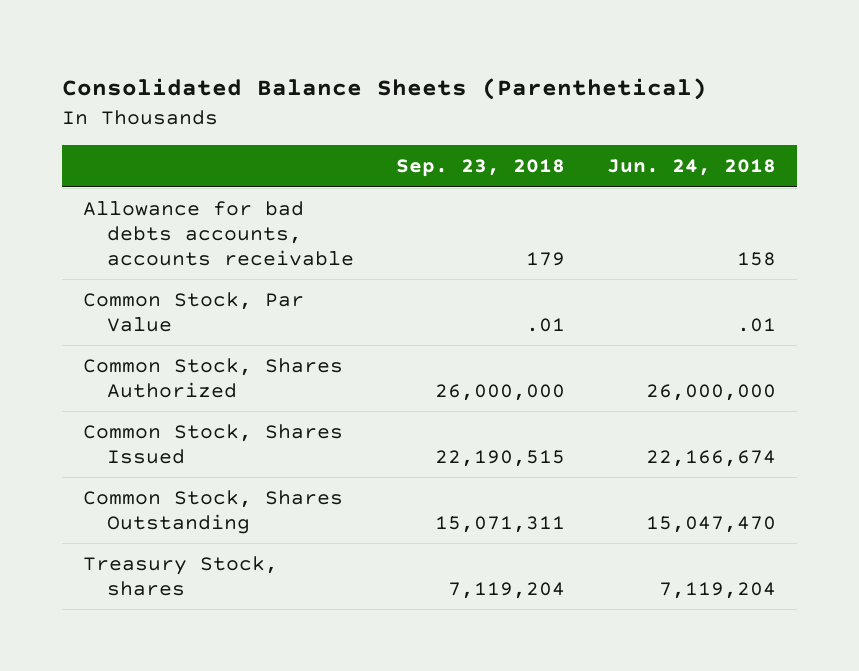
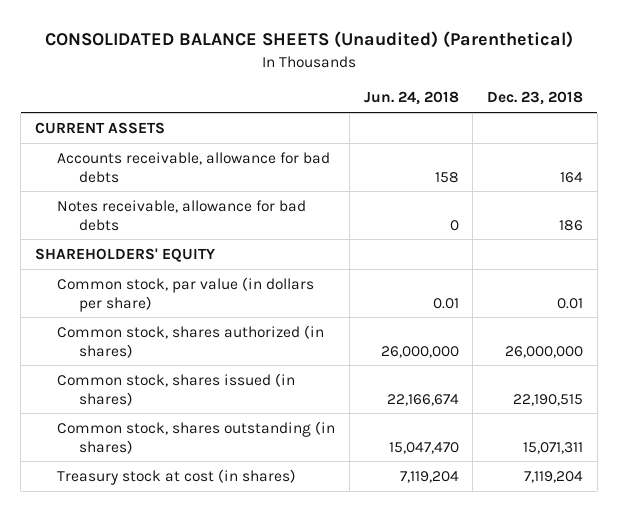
- Consolidated Balance Sheets (Parenthetical)
+ CONSOLIDATED BALANCE SHEETS (Unaudited) (Parenthetical)
- | Sep. 23, 2018 | Jun. 24, 2018
+ | Jun. 24, 2018 | Dec. 23, 2018
- Allowance for bad debts accounts, accounts receivable | 179 | 158
- Common Stock, Par Value | .01 | .01
- Common Stock, Shares Authorized | 26,000,000 | 26,000,000
- Common Stock, Shares Issued | 22,190,515 | 22,166,674
- Common Stock, Shares Outstanding | 15,071,311 | 15,047,470
- Treasury Stock, shares | 7,119,204 | 7,119,204
+ CURRENT ASSETS
+ Accounts receivable, allowance for bad debts | 158 | 164
+ Notes receivable, allowance for bad debts | 0 | 186
+ SHAREHOLDERS' EQUITY
+ Common stock, par value (in dollars per share) | 0.01 | 0.01
+ Common stock, shares authorized (in shares) | 26,000,000 | 26,000,000
+ Common stock, shares issued (in shares) | 22,166,674 | 22,190,515
+ Common stock, shares outstanding (in shares) | 15,047,470 | 15,071,311
+ Treasury stock at cost (in shares) | 7,119,204 | 7,119,204

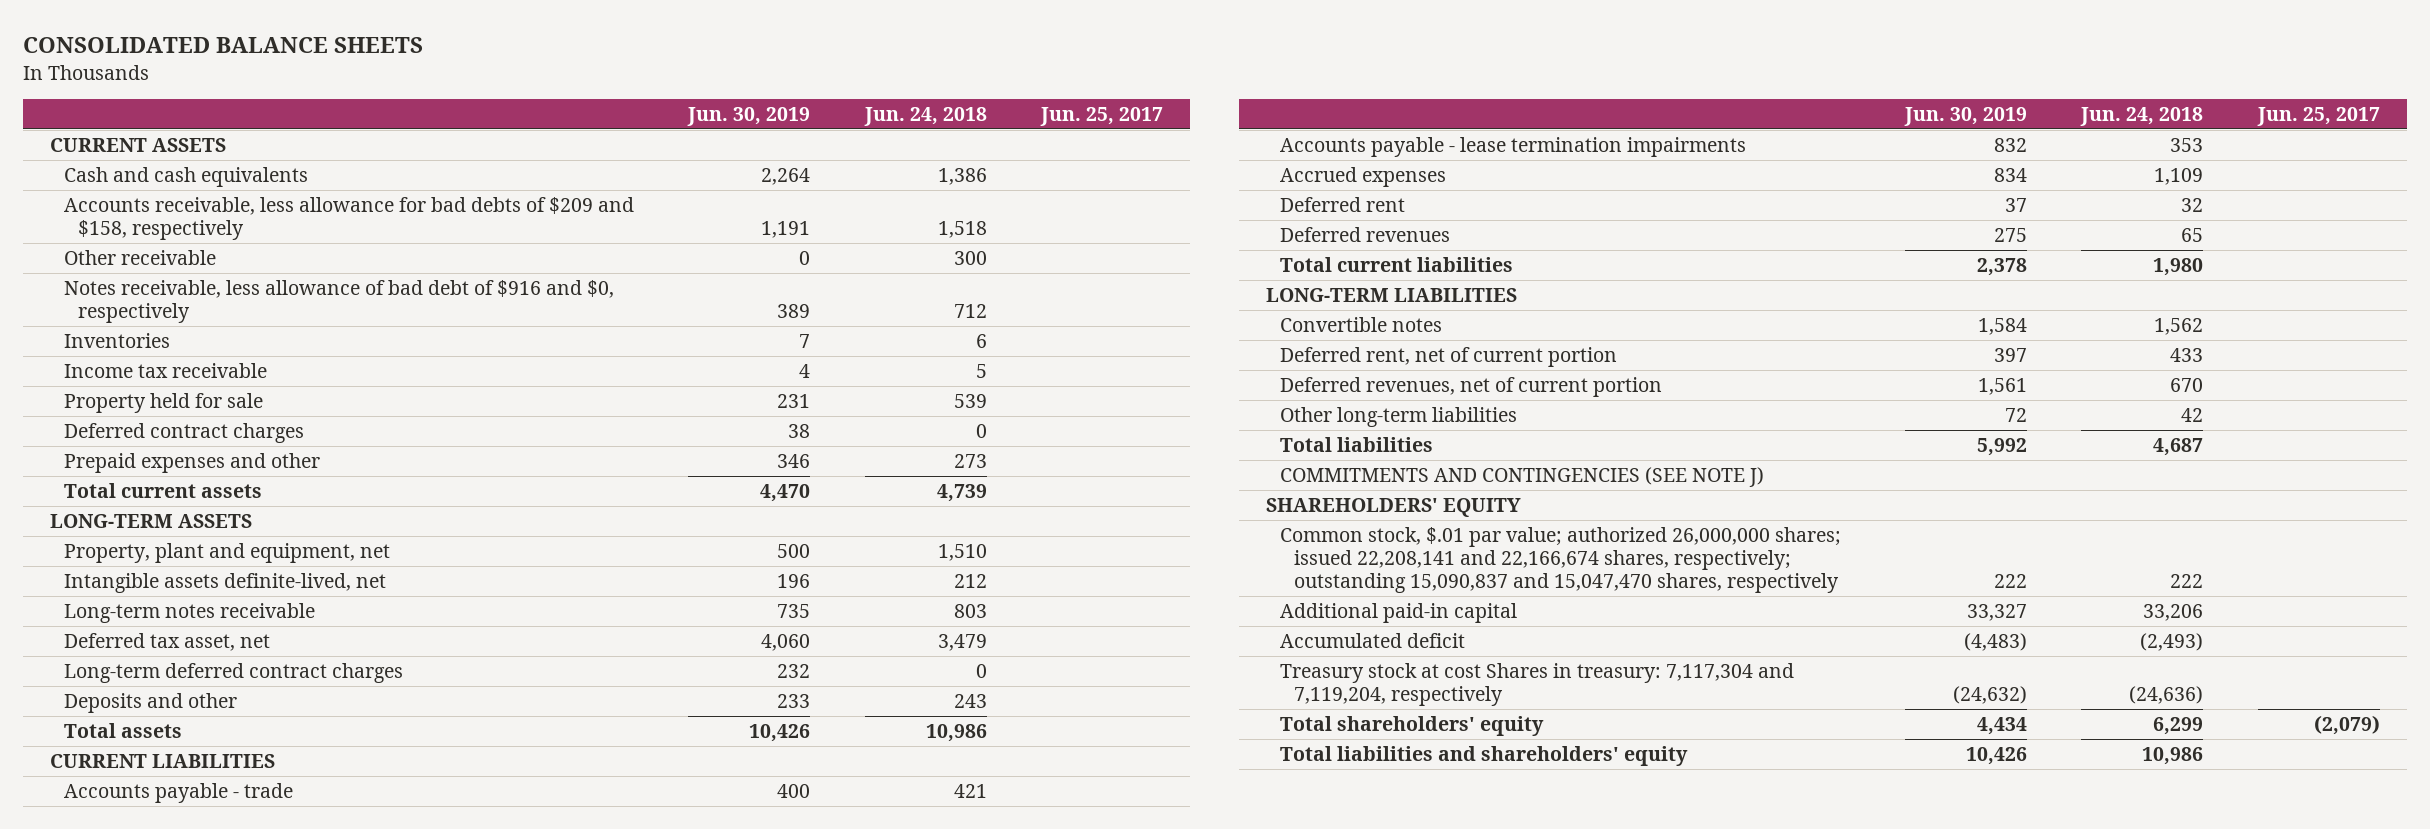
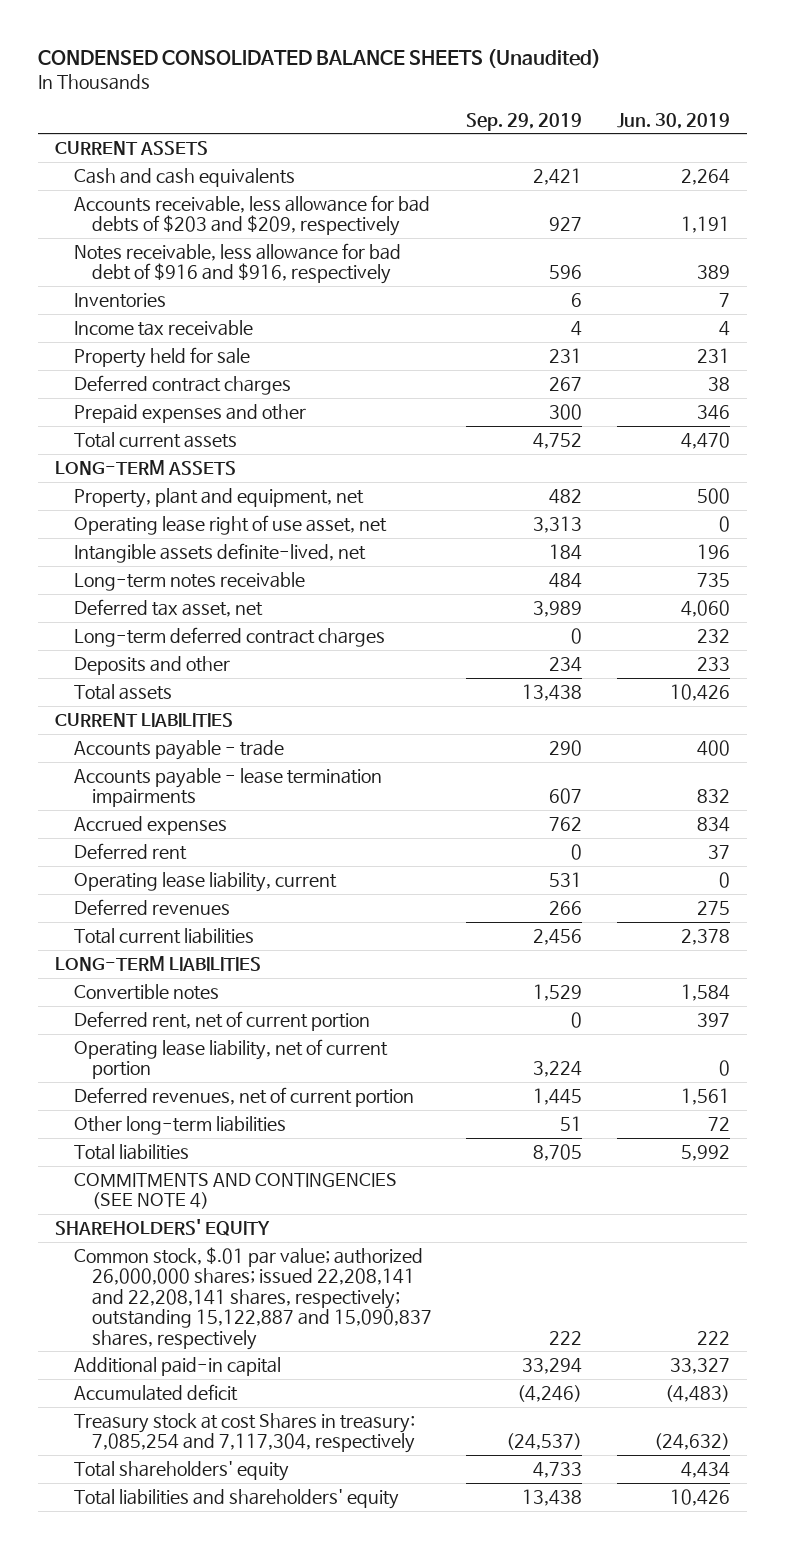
- CONSOLIDATED BALANCE SHEETS
+ CONDENSED CONSOLIDATED BALANCE SHEETS (Unaudited)
- | Jun. 30, 2019 | Jun. 24, 2018 | Jun. 25, 2017
+ | Sep. 29, 2019 | Jun. 30, 2019
- Accounts receivable, less allowance for bad debts of $209 and $158, respectively | 1,191 | 1,518 |
- Other receivable | 0 | 300 |
- Notes receivable, less allowance of bad debt of $916 and $0, respectively | 389 | 712 |
+ Accounts receivable, less allowance for bad debts of $203 and $209, respectively | 927 | 1,191
+ Notes receivable, less allowance for bad debt of $916 and $916, respectively | 596 | 389
+ Operating lease right of use asset, net | 3,313 | 0
+ Operating lease liability, current | 531 | 0
+ Operating lease liability, net of current portion | 3,224 | 0
- COMMITMENTS AND CONTINGENCIES (SEE NOTE J)
+ COMMITMENTS AND CONTINGENCIES (SEE NOTE 4)
- Common stock, $.01 par value; authorized 26,000,000 shares; issued 22,208,141 and 22,166,674 shares, respectively; outstanding 15,090,837 and 15,047,470 shares, respectively | 222 | 222 |
+ Common stock, $.01 par value; authorized 26,000,000 shares; issued 22,208,141 and 22,208,141 shares, respectively; outstanding 15,122,887 and 15,090,837 shares, respectively | 222 | 222
- Treasury stock at cost Shares in treasury: 7,117,304 and 7,119,204, respectively | (24,632) | (24,636) |
+ Treasury stock at cost Shares in treasury: 7,085,254 and 7,117,304, respectively | (24,537) | (24,632)

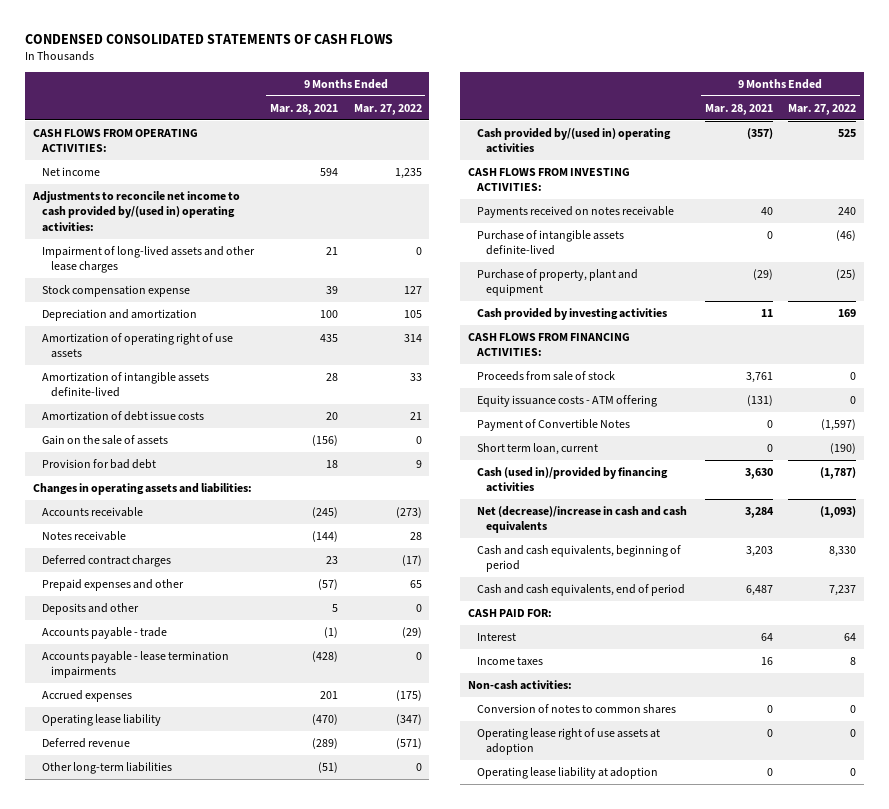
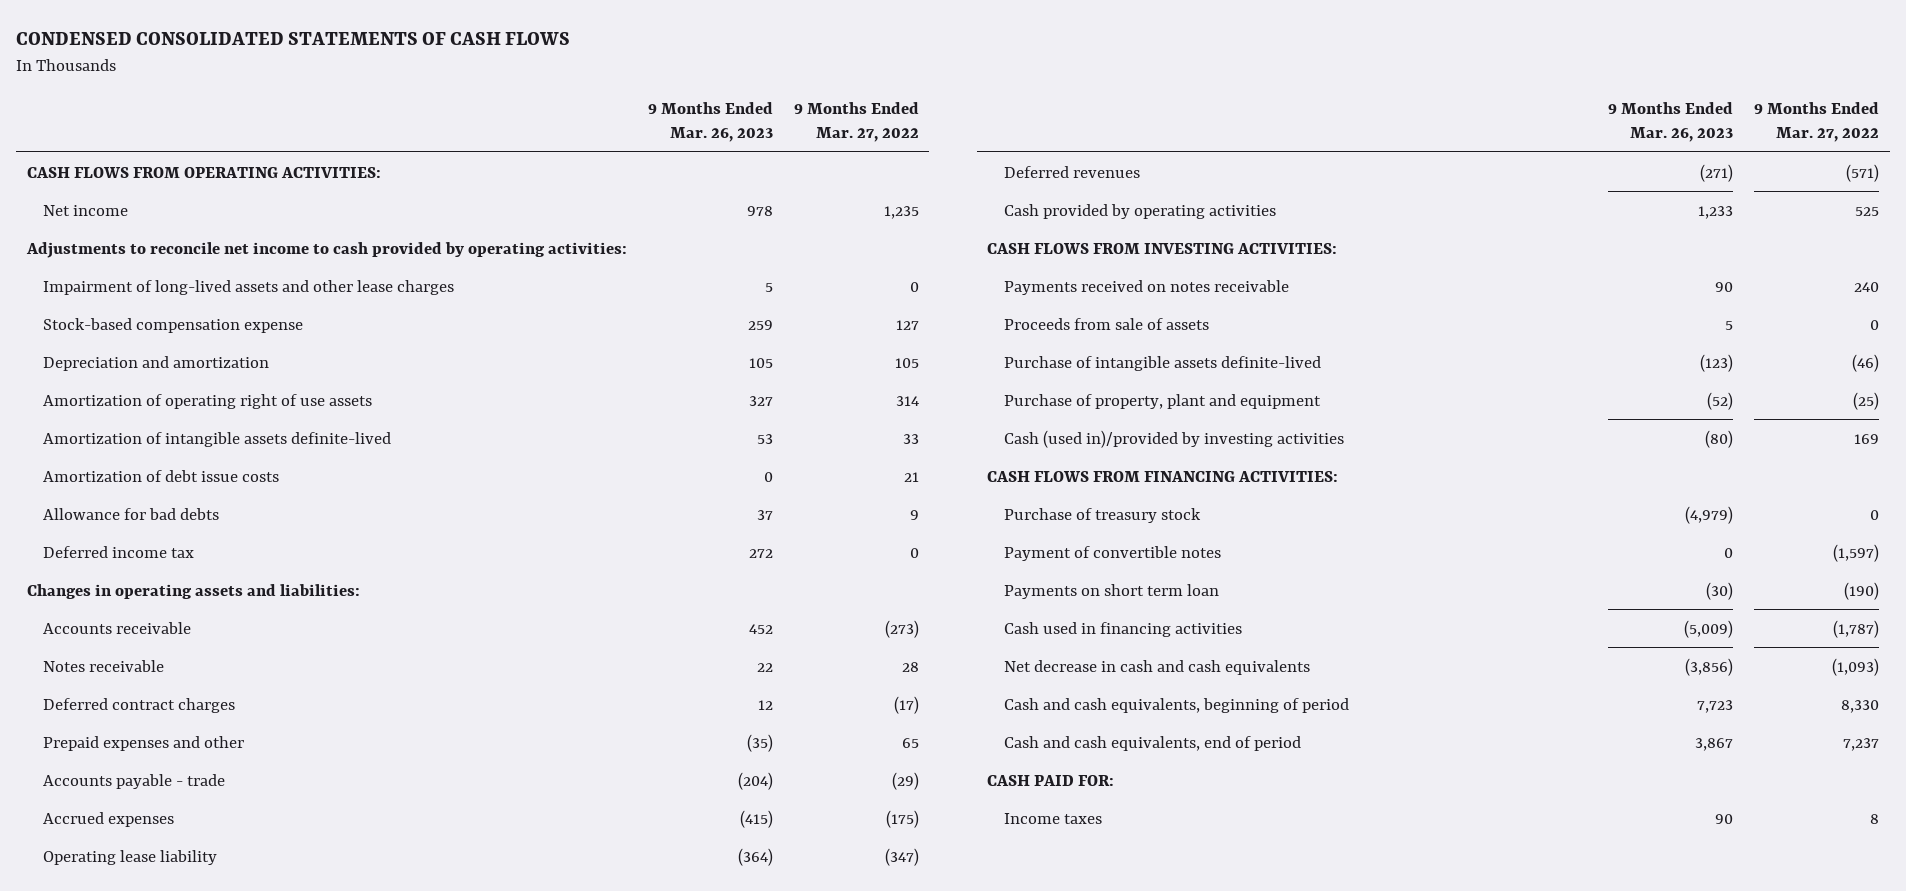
- | 9 Months Ended Mar. 28, 2021 | 9 Months Ended Mar. 27, 2022
+ | 9 Months Ended Mar. 26, 2023 | 9 Months Ended Mar. 27, 2022
- Adjustments to reconcile net income to cash provided by/(used in) operating activities:
+ Adjustments to reconcile net income to cash provided by operating activities:
- Stock compensation expense | 39 | 127
+ Stock-based compensation expense | 259 | 127
- Gain on the sale of assets | (156) | 0
- Provision for bad debt | 18 | 9
+ Allowance for bad debts | 37 | 9
+ Deferred income tax | 272 | 0
- Deposits and other | 5 | 0
- Accounts payable - lease termination impairments | (428) | 0
- Deferred revenue | (289) | (571)
- Other long-term liabilities | (51) | 0
- Cash provided by/(used in) operating activities | (357) | 525
+ Deferred revenues | (271) | (571)
+ Cash provided by operating activities | 1,233 | 525
+ Proceeds from sale of assets | 5 | 0
- Cash provided by investing activities | 11 | 169
+ Cash (used in)/provided by investing activities | (80) | 169
- Proceeds from sale of stock | 3,761 | 0
- Equity issuance costs - ATM offering | (131) | 0
- Payment of Convertible Notes | 0 | (1,597)
- Short term loan, current | 0 | (190)
- Cash (used in)/provided by financing activities | 3,630 | (1,787)
- Net (decrease)/increase in cash and cash equivalents | 3,284 | (1,093)
+ Purchase of treasury stock | (4,979) | 0
+ Payment of convertible notes | 0 | (1,597)
+ Payments on short term loan | (30) | (190)
+ Cash used in financing activities | (5,009) | (1,787)
+ Net decrease in cash and cash equivalents | (3,856) | (1,093)
- Interest | 64 | 64
- Non-cash activities:
- Conversion of notes to common shares | 0 | 0
- Operating lease right of use assets at adoption | 0 | 0
- Operating lease liability at adoption | 0 | 0

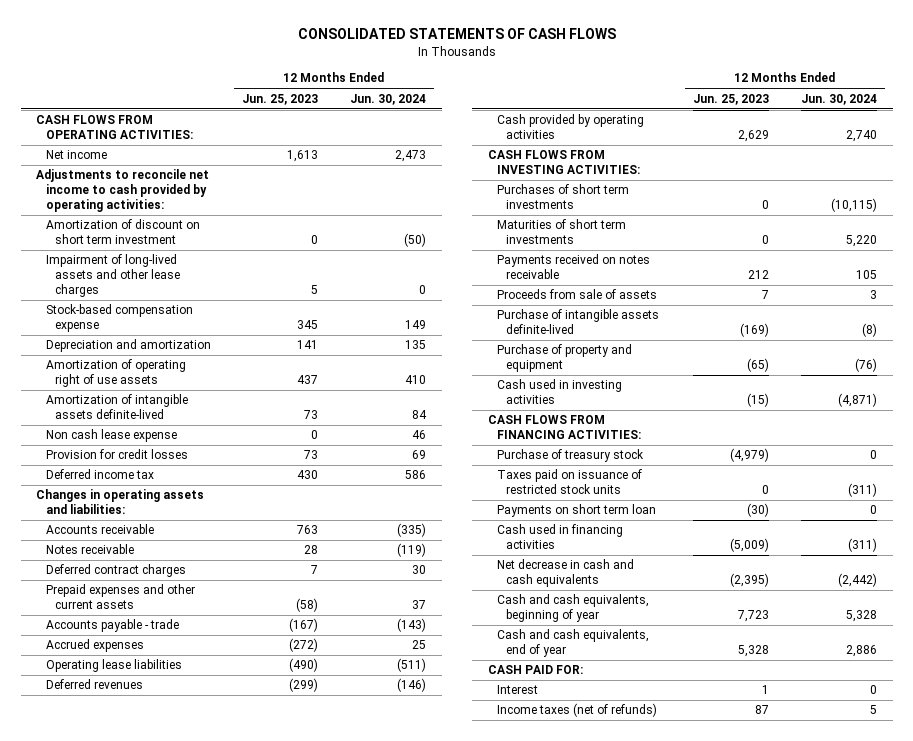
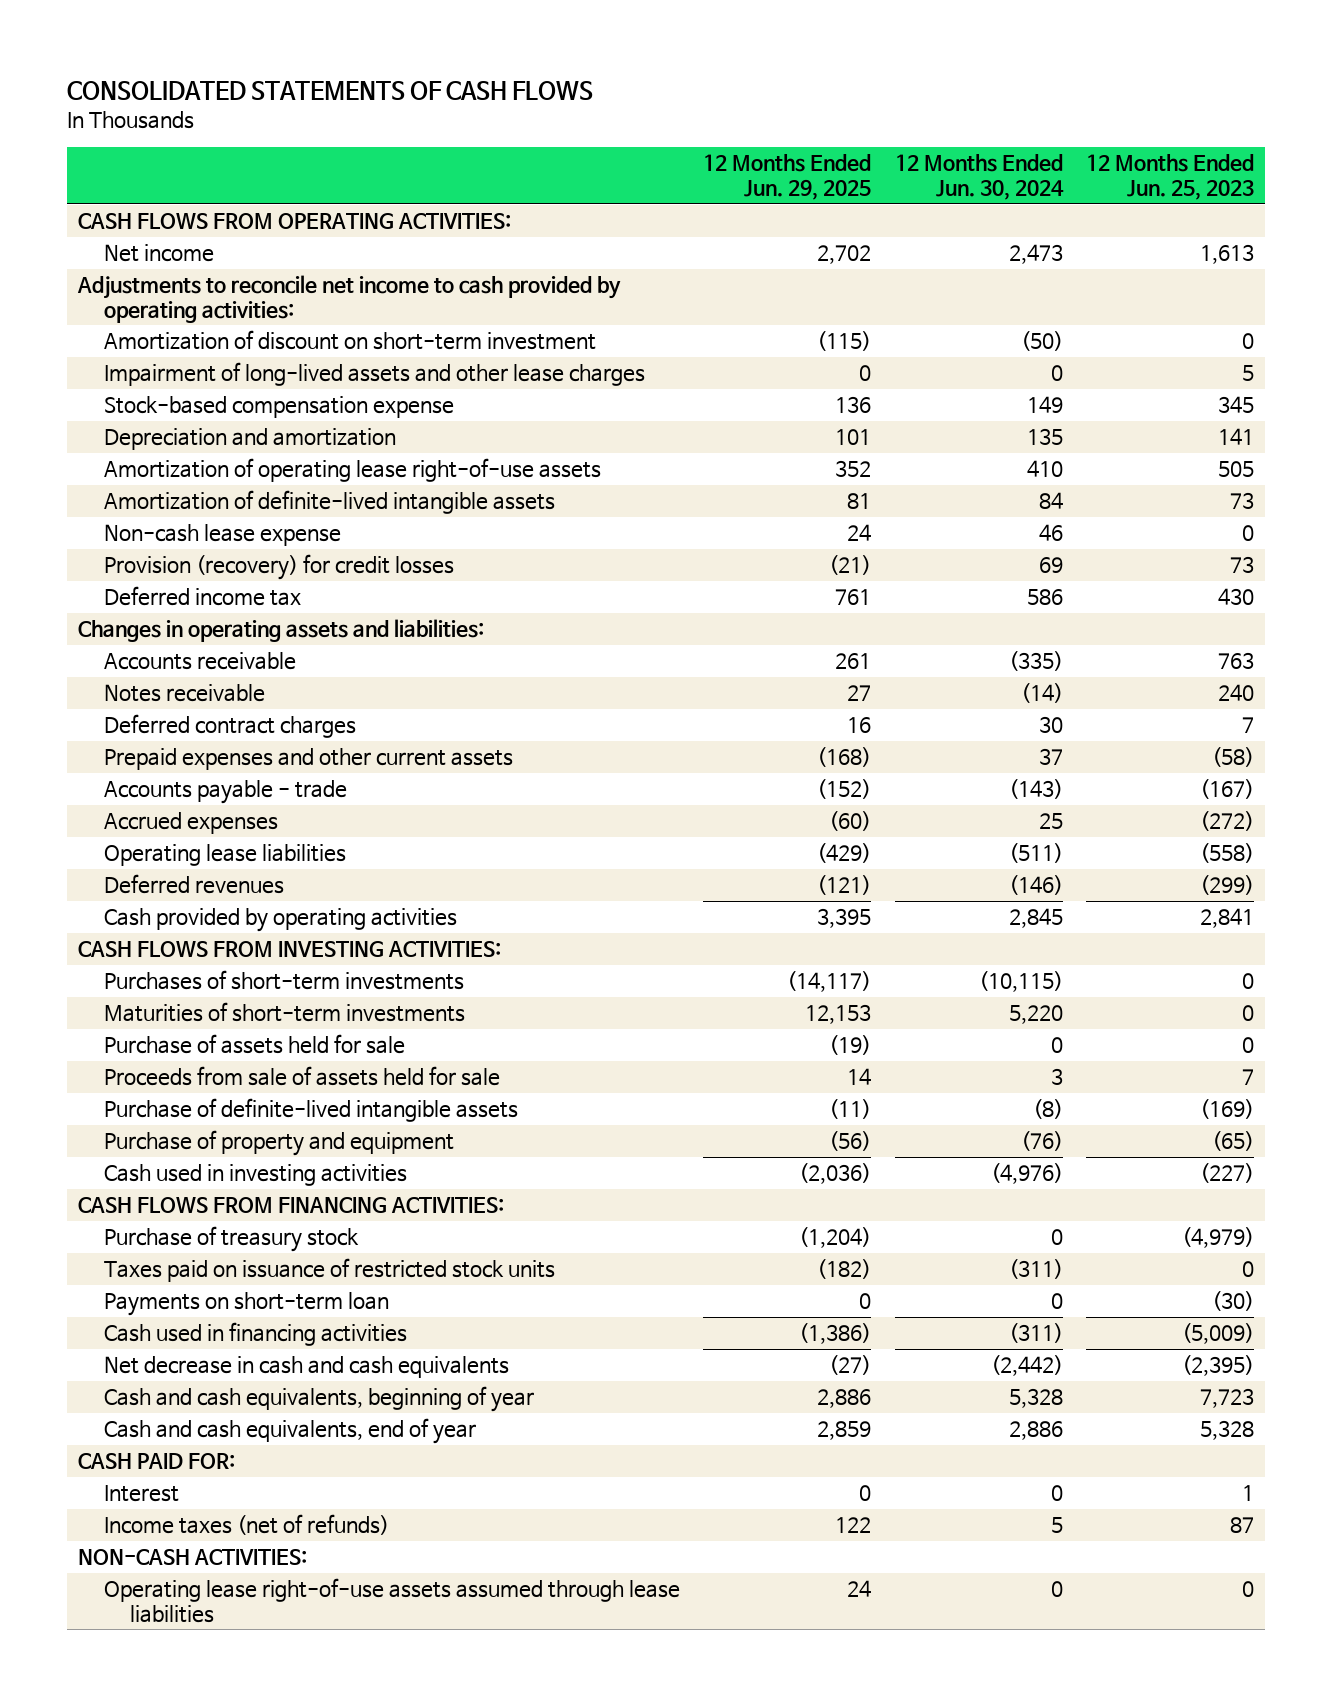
- | 12 Months Ended Jun. 25, 2023 | 12 Months Ended Jun. 30, 2024
+ | 12 Months Ended Jun. 29, 2025 | 12 Months Ended Jun. 30, 2024 | 12 Months Ended Jun. 25, 2023
- Amortization of discount on short term investment | 0 | (50)
+ Amortization of discount on short-term investment | (115) | (50) | 0
- Amortization of operating right of use assets | 437 | 410
- Amortization of intangible assets definite-lived | 73 | 84
- Non cash lease expense | 0 | 46
- Provision for credit losses | 73 | 69
+ Amortization of operating lease right-of-use assets | 352 | 410 | 505
+ Amortization of definite-lived intangible assets | 81 | 84 | 73
+ Non-cash lease expense | 24 | 46 | 0
+ Provision (recovery) for credit losses | (21) | 69 | 73
- Notes receivable | 28 | (119)
+ Notes receivable | 27 | (14) | 240
- Operating lease liabilities | (490) | (511)
+ Operating lease liabilities | (429) | (511) | (558)
- Cash provided by operating activities | 2,629 | 2,740
+ Cash provided by operating activities | 3,395 | 2,845 | 2,841
- Purchases of short term investments | 0 | (10,115)
- Maturities of short term investments | 0 | 5,220
- Payments received on notes receivable | 212 | 105
- Proceeds from sale of assets | 7 | 3
- Purchase of intangible assets definite-lived | (169) | (8)
+ Purchases of short-term investments | (14,117) | (10,115) | 0
+ Maturities of short-term investments | 12,153 | 5,220 | 0
+ Purchase of assets held for sale | (19) | 0 | 0
+ Proceeds from sale of assets held for sale | 14 | 3 | 7
+ Purchase of definite-lived intangible assets | (11) | (8) | (169)
- Cash used in investing activities | (15) | (4,871)
+ Cash used in investing activities | (2,036) | (4,976) | (227)
- Payments on short term loan | (30) | 0
+ Payments on short-term loan | 0 | 0 | (30)
+ NON-CASH ACTIVITIES:
+ Operating lease right-of-use assets assumed through lease liabilities | 24 | 0 | 0

